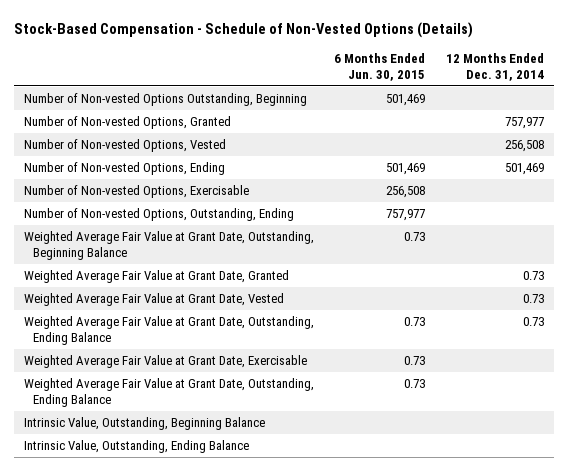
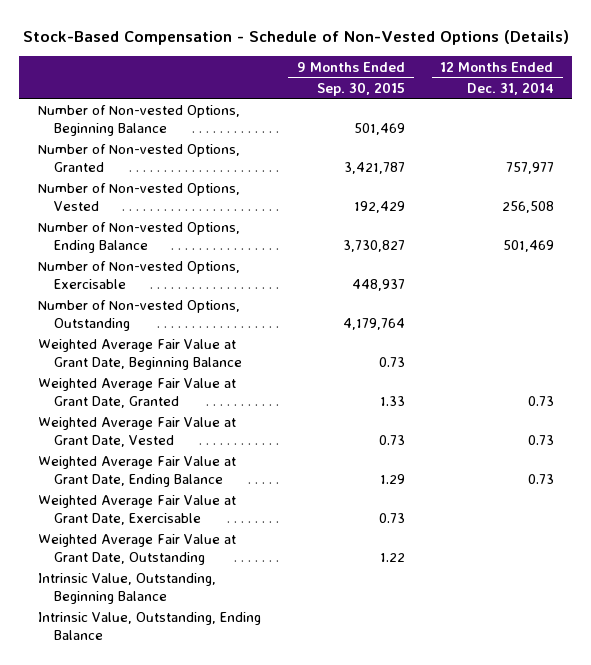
- | 6 Months Ended Jun. 30, 2015 | 12 Months Ended Dec. 31, 2014
+ | 9 Months Ended Sep. 30, 2015 | 12 Months Ended Dec. 31, 2014
- Number of Non-vested Options Outstanding, Beginning | 501,469 |
+ Number of Non-vested Options, Beginning Balance | 501,469 |
- Number of Non-vested Options, Ending | 501,469 | 501,469
+ Number of Non-vested Options, Ending Balance | 3,730,827 | 501,469
- Number of Non-vested Options, Outstanding, Ending | 757,977 |
- Weighted Average Fair Value at Grant Date, Outstanding, Beginning Balance | 0.73 |
+ Number of Non-vested Options, Outstanding | 4,179,764 |
+ Weighted Average Fair Value at Grant Date, Beginning Balance | 0.73 |
- Weighted Average Fair Value at Grant Date, Outstanding, Ending Balance | 0.73 | 0.73
+ Weighted Average Fair Value at Grant Date, Ending Balance | 1.29 | 0.73
- Weighted Average Fair Value at Grant Date, Outstanding, Ending Balance | 0.73 |
+ Weighted Average Fair Value at Grant Date, Outstanding | 1.22 |

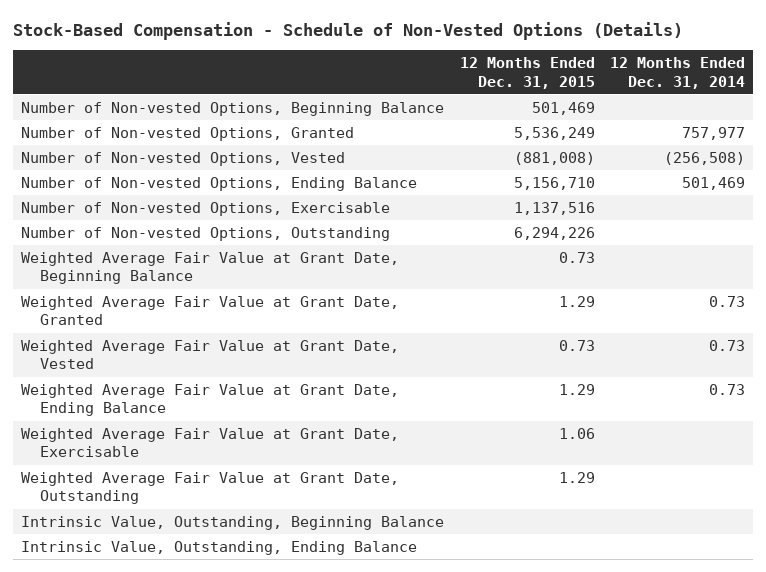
- | 9 Months Ended Sep. 30, 2015 | 12 Months Ended Dec. 31, 2014
+ | 12 Months Ended Dec. 31, 2015 | 12 Months Ended Dec. 31, 2014
- Number of Non-vested Options, Vested | 192,429 | 256,508
+ Number of Non-vested Options, Vested | (881,008) | (256,508)

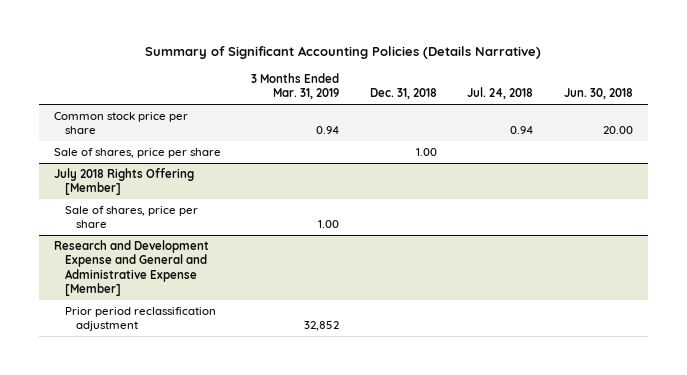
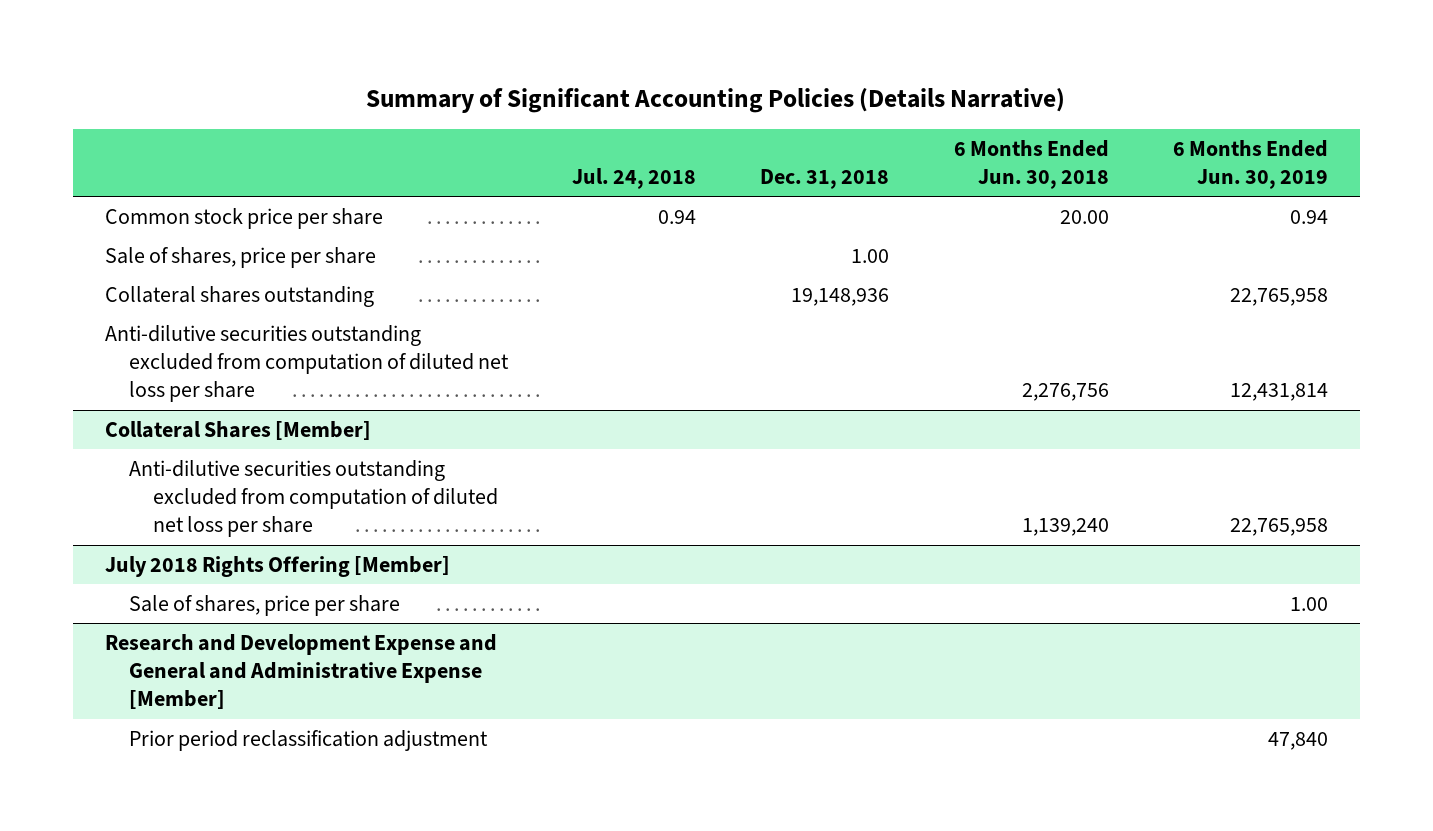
- | 3 Months Ended Mar. 31, 2019 | Dec. 31, 2018 | Jul. 24, 2018 | Jun. 30, 2018
+ | Jul. 24, 2018 | Dec. 31, 2018 | 6 Months Ended Jun. 30, 2018 | 6 Months Ended Jun. 30, 2019
+ Collateral shares outstanding | | 19,148,936 | | 22,765,958
+ Anti-dilutive securities outstanding excluded from computation of diluted net loss per share | | | 2,276,756 | 12,431,814
+ Collateral Shares [Member]
+ Anti-dilutive securities outstanding excluded from computation of diluted net loss per share | | | 1,139,240 | 22,765,958

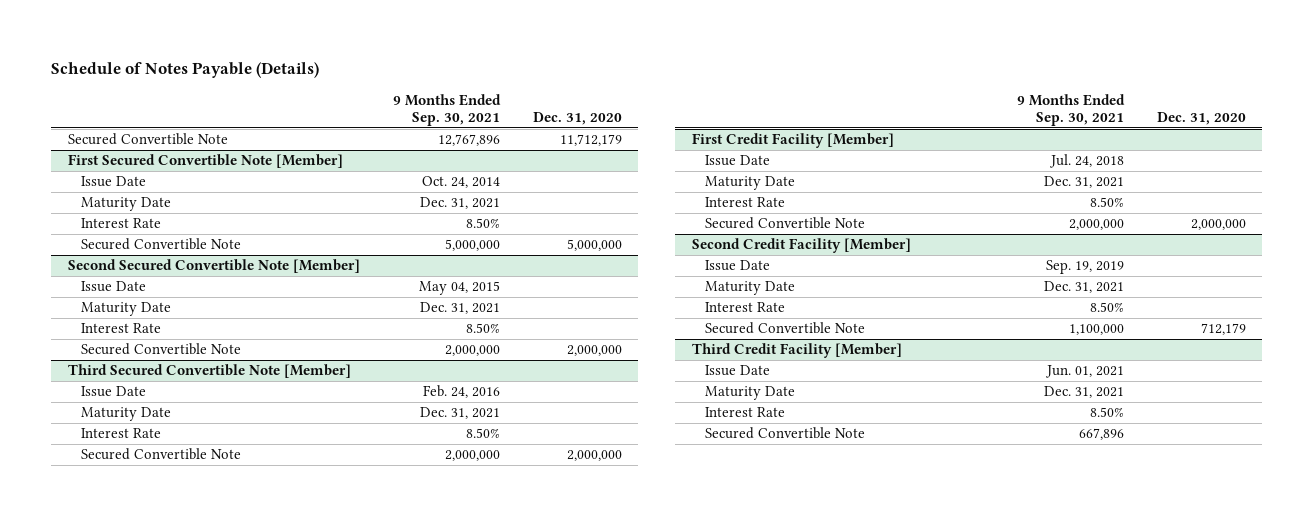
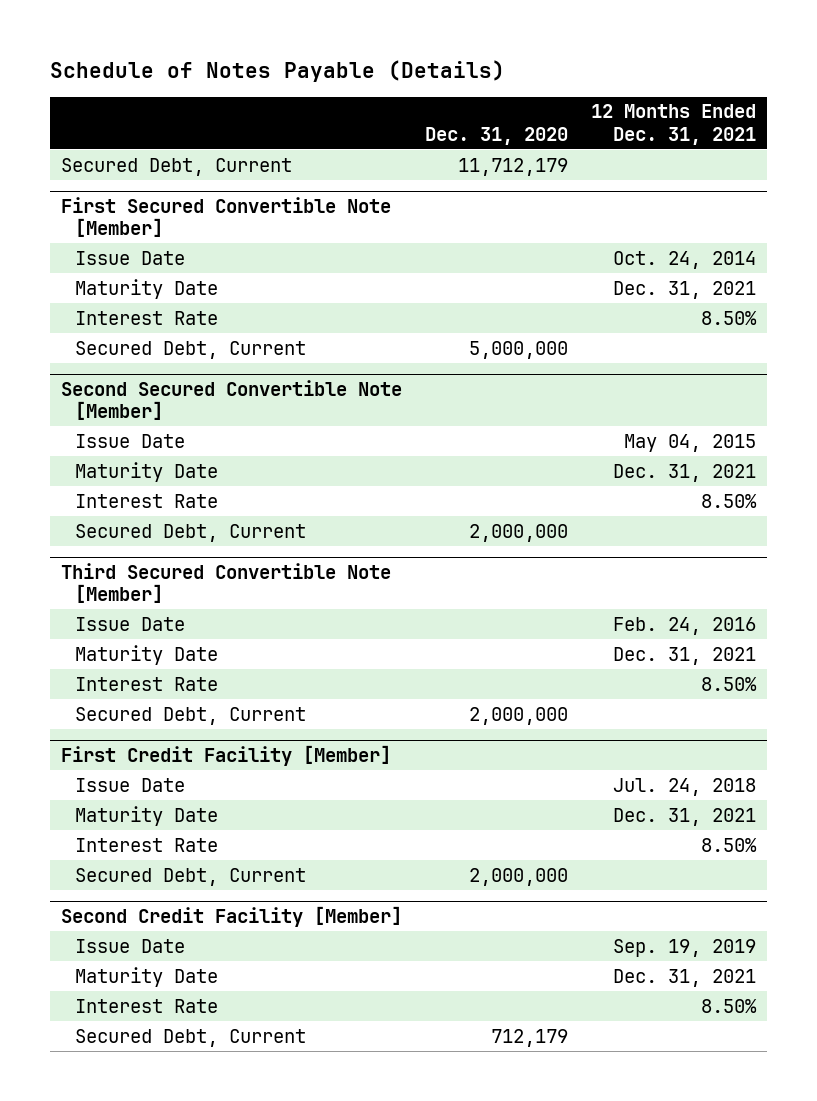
- | 9 Months Ended Sep. 30, 2021 | Dec. 31, 2020
+ | Dec. 31, 2020 | 12 Months Ended Dec. 31, 2021
- Secured Convertible Note | 12,767,896 | 11,712,179
+ Secured Debt, Current | 11,712,179 |
@ First Secured Convertible Note [Member]
- Secured Convertible Note | 5,000,000 | 5,000,000
+ Secured Debt, Current | 5,000,000 |
@ Second Secured Convertible Note [Member]
- Secured Convertible Note | 2,000,000 | 2,000,000
+ Secured Debt, Current | 2,000,000 |
@ Third Secured Convertible Note [Member]
- Secured Convertible Note | 2,000,000 | 2,000,000
+ Secured Debt, Current | 2,000,000 |
@ First Credit Facility [Member]
- Secured Convertible Note | 2,000,000 | 2,000,000
+ Secured Debt, Current | 2,000,000 |
@ Second Credit Facility [Member]
- Secured Convertible Note | 1,100,000 | 712,179
- Third Credit Facility [Member]
- Issue Date | Jun. 01, 2021 |
- Maturity Date | Dec. 31, 2021 |
- Interest Rate | 8.50% |
- Secured Convertible Note | 667,896 |
@ Second Credit Facility [Member]
+ Secured Debt, Current | 712,179 |

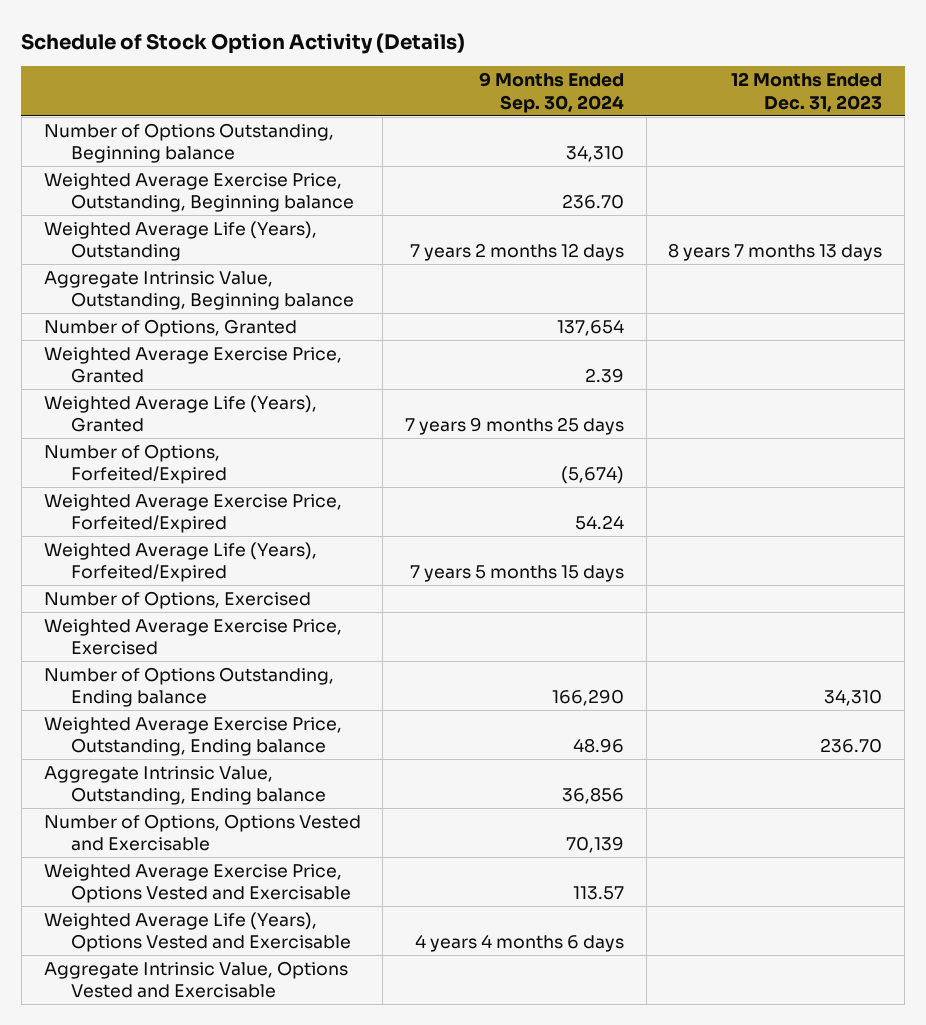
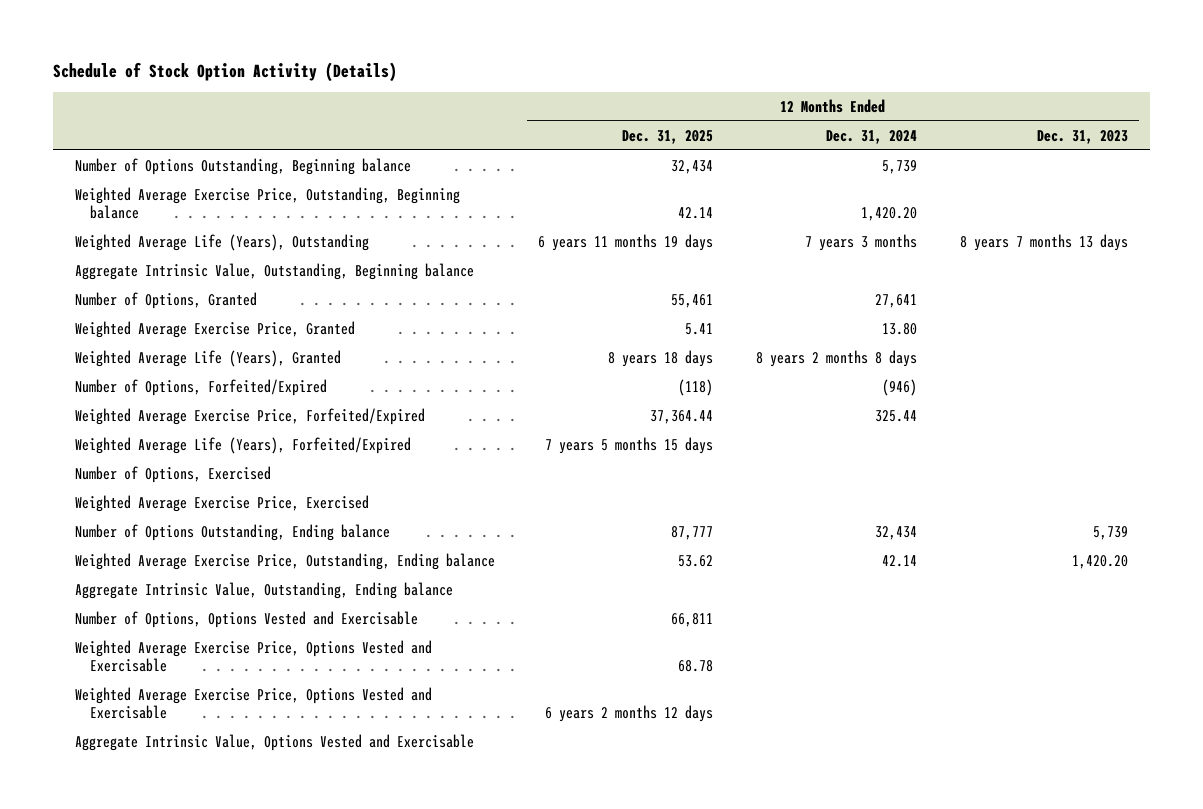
- | 9 Months Ended Sep. 30, 2024 | 12 Months Ended Dec. 31, 2023
+ | 12 Months Ended Dec. 31, 2025 | 12 Months Ended Dec. 31, 2024 | 12 Months Ended Dec. 31, 2023
- Number of Options Outstanding, Ending balance | 166,290 | 34,310
- Weighted Average Exercise Price, Outstanding, Ending balance | 48.96 | 236.70
+ Number of Options Outstanding, Ending balance | 87,777 | 32,434 | 5,739
+ Weighted Average Exercise Price, Outstanding, Ending balance | 53.62 | 42.14 | 1,420.20
- Weighted Average Life (Years), Options Vested and Exercisable | 4 years 4 months 6 days |
+ Weighted Average Exercise Price, Options Vested and Exercisable | 6 years 2 months 12 days | |

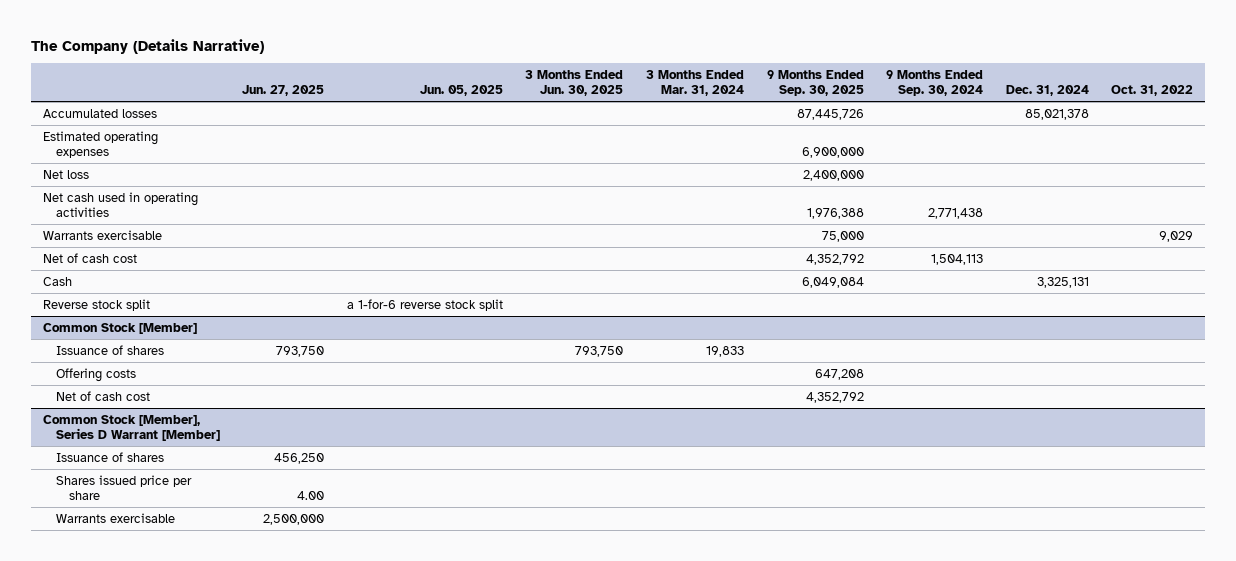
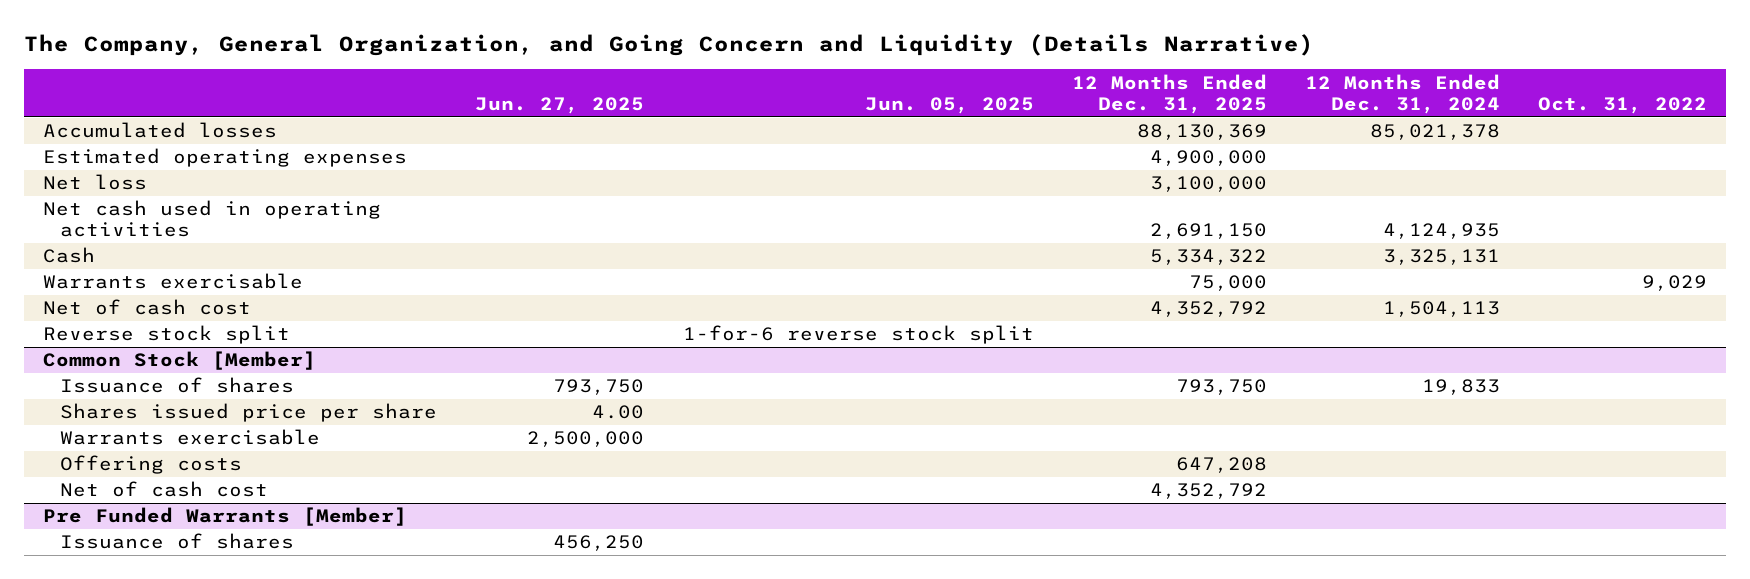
- The Company (Details Narrative)
+ The Company, General Organization, and Going Concern and Liquidity (Details Narrative)
- | Jun. 27, 2025 | Jun. 05, 2025 | 3 Months Ended Jun. 30, 2025 | 3 Months Ended Mar. 31, 2024 | 9 Months Ended Sep. 30, 2025 | 9 Months Ended Sep. 30, 2024 | Dec. 31, 2024 | Oct. 31, 2022
+ | Jun. 27, 2025 | Jun. 05, 2025 | 12 Months Ended Dec. 31, 2025 | 12 Months Ended Dec. 31, 2024 | Oct. 31, 2022
moved up: Cash | | | 5,334,322 | 3,325,131 |
- Reverse stock split | | a 1-for-6 reverse stock split | | | | | |
+ Reverse stock split | | 1-for-6 reverse stock split | | |
@ Common Stock [Member]
+ Shares issued price per share | 4.00 | | | |
+ Warrants exercisable | 2,500,000 | | | |
- Common Stock [Member], Series D Warrant [Member]
+ Pre Funded Warrants [Member]
- Shares issued price per share | 4.00 | | | | | | |
- Warrants exercisable | 2,500,000 | | | | | | |

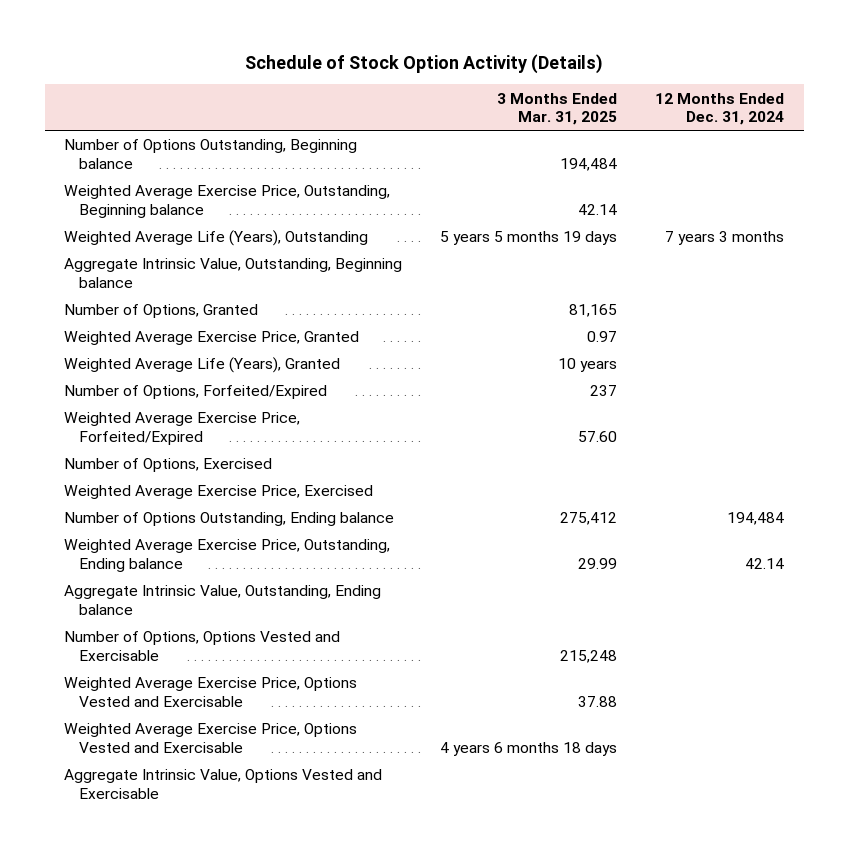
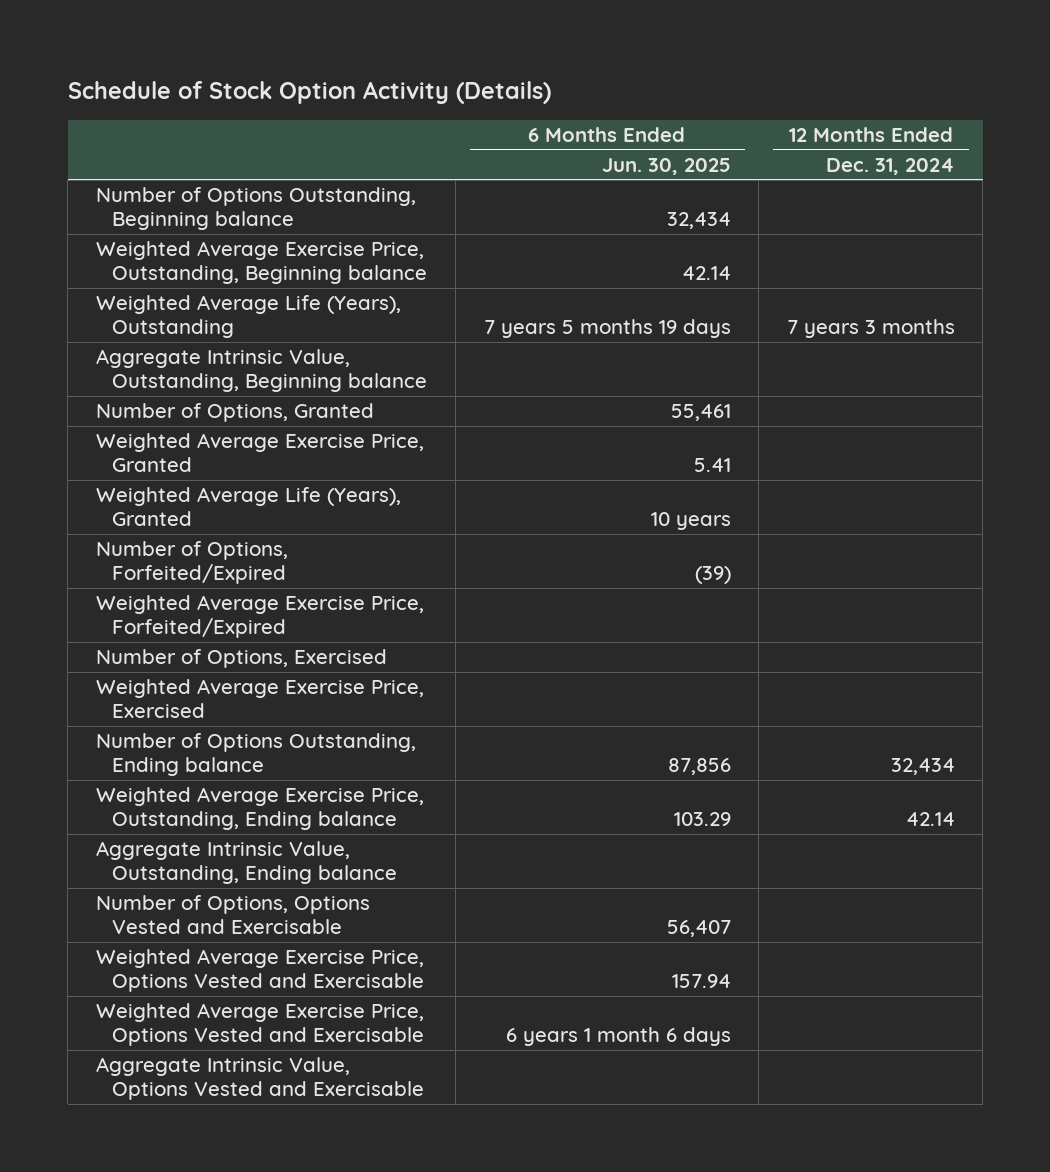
- | 3 Months Ended Mar. 31, 2025 | 12 Months Ended Dec. 31, 2024
+ | 6 Months Ended Jun. 30, 2025 | 12 Months Ended Dec. 31, 2024
- Number of Options Outstanding, Ending balance | 275,412 | 194,484
+ Number of Options Outstanding, Ending balance | 87,856 | 32,434

